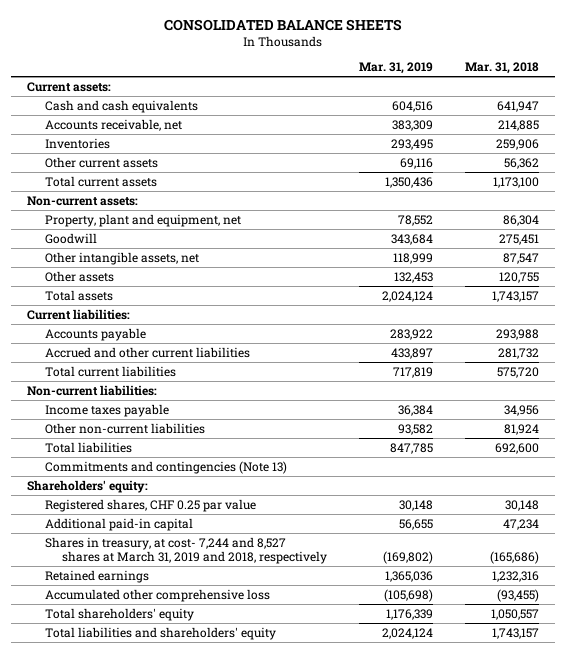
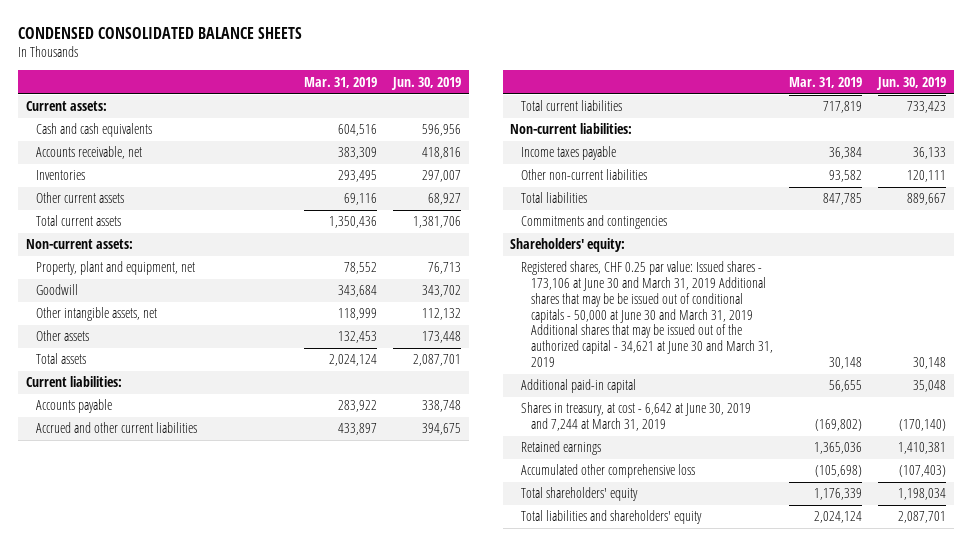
- CONSOLIDATED BALANCE SHEETS
+ CONDENSED CONSOLIDATED BALANCE SHEETS
- | Mar. 31, 2019 | Mar. 31, 2018
+ | Mar. 31, 2019 | Jun. 30, 2019
- Commitments and contingencies (Note 13)
+ Commitments and contingencies
- Registered shares, CHF 0.25 par value | 30,148 | 30,148
+ Registered shares, CHF 0.25 par value: Issued shares - 173,106 at June 30 and March 31, 2019 Additional shares that may be be issued out of conditional capitals - 50,000 at June 30 and March 31, 2019 Additional shares that may be issued out of the authorized capital - 34,621 at June 30 and March 31, 2019 | 30,148 | 30,148
- Shares in treasury, at cost- 7,244 and 8,527 shares at March 31, 2019 and 2018, respectively | (169,802) | (165,686)
+ Shares in treasury, at cost - 6,642 at June 30, 2019 and 7,244 at March 31, 2019 | (169,802) | (170,140)

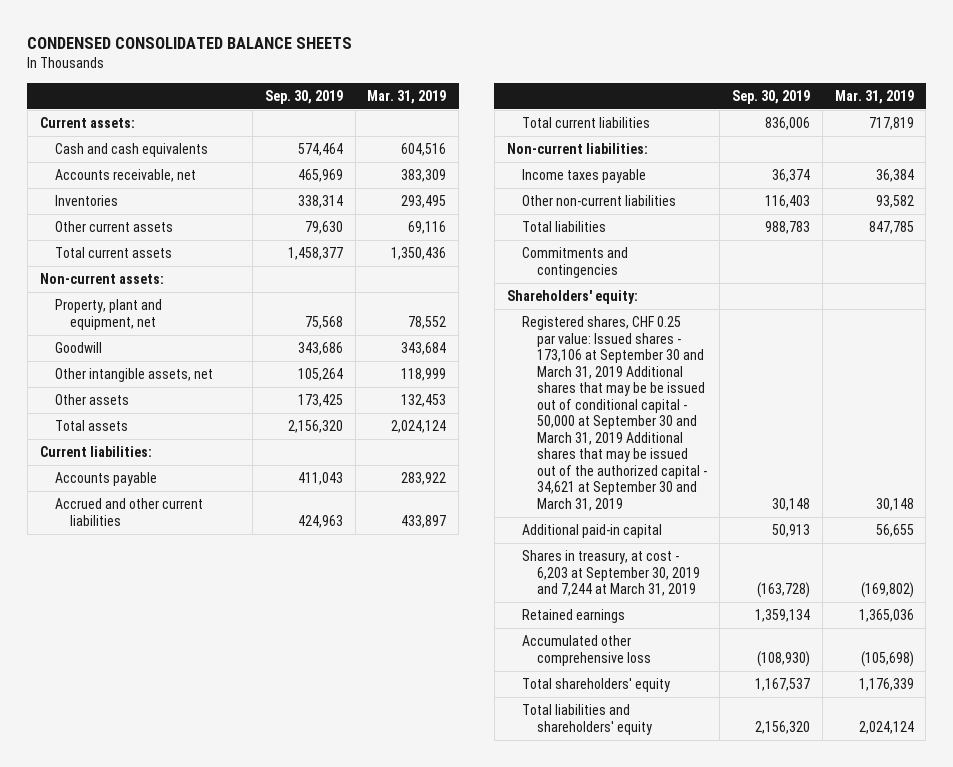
- | Mar. 31, 2019 | Jun. 30, 2019
+ | Sep. 30, 2019 | Mar. 31, 2019
- Registered shares, CHF 0.25 par value: Issued shares - 173,106 at June 30 and March 31, 2019 Additional shares that may be be issued out of conditional capitals - 50,000 at June 30 and March 31, 2019 Additional shares that may be issued out of the authorized capital - 34,621 at June 30 and March 31, 2019 | 30,148 | 30,148
+ Registered shares, CHF 0.25 par value: Issued shares - 173,106 at September 30 and March 31, 2019 Additional shares that may be be issued out of conditional capital - 50,000 at September 30 and March 31, 2019 Additional shares that may be issued out of the authorized capital - 34,621 at September 30 and March 31, 2019 | 30,148 | 30,148
- Shares in treasury, at cost - 6,642 at June 30, 2019 and 7,244 at March 31, 2019 | (169,802) | (170,140)
+ Shares in treasury, at cost - 6,203 at September 30, 2019 and 7,244 at March 31, 2019 | (163,728) | (169,802)

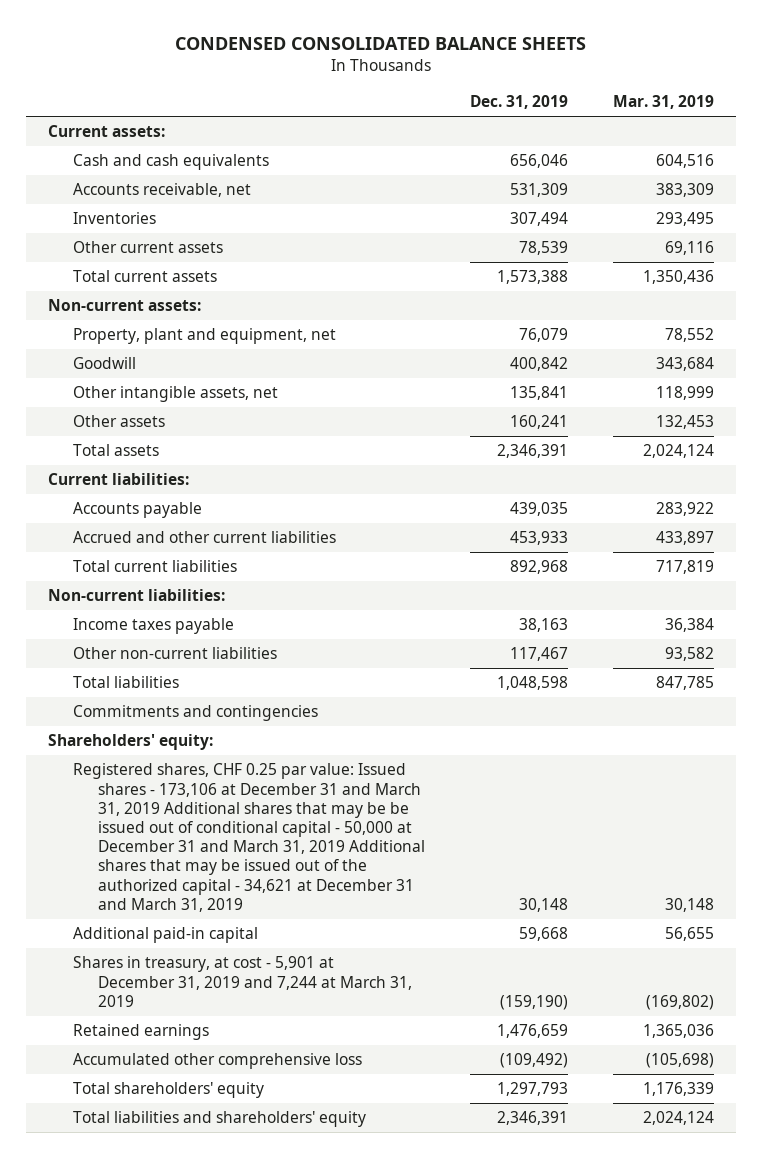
- | Sep. 30, 2019 | Mar. 31, 2019
+ | Dec. 31, 2019 | Mar. 31, 2019
- Registered shares, CHF 0.25 par value: Issued shares - 173,106 at September 30 and March 31, 2019 Additional shares that may be be issued out of conditional capital - 50,000 at September 30 and March 31, 2019 Additional shares that may be issued out of the authorized capital - 34,621 at September 30 and March 31, 2019 | 30,148 | 30,148
+ Registered shares, CHF 0.25 par value: Issued shares - 173,106 at December 31 and March 31, 2019 Additional shares that may be be issued out of conditional capital - 50,000 at December 31 and March 31, 2019 Additional shares that may be issued out of the authorized capital - 34,621 at December 31 and March 31, 2019 | 30,148 | 30,148
- Shares in treasury, at cost - 6,203 at September 30, 2019 and 7,244 at March 31, 2019 | (163,728) | (169,802)
+ Shares in treasury, at cost - 5,901 at December 31, 2019 and 7,244 at March 31, 2019 | (159,190) | (169,802)

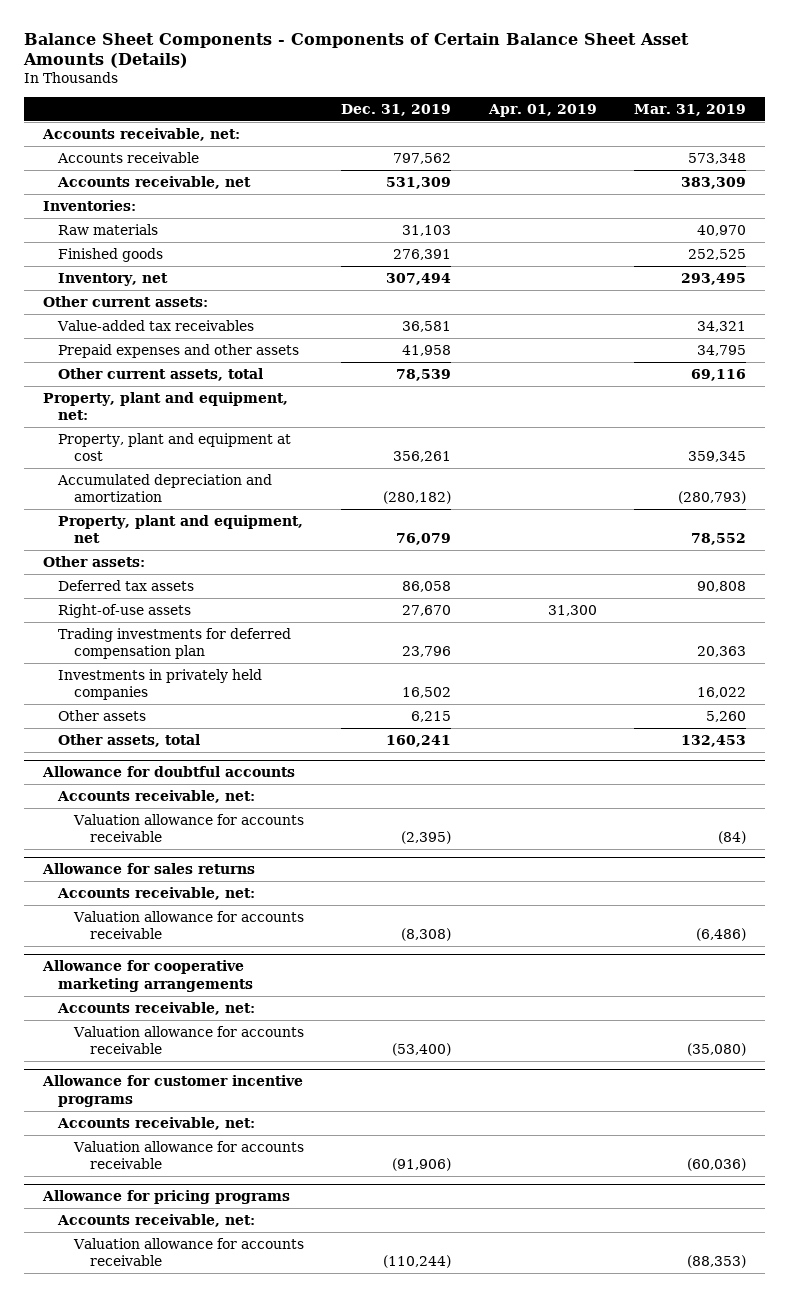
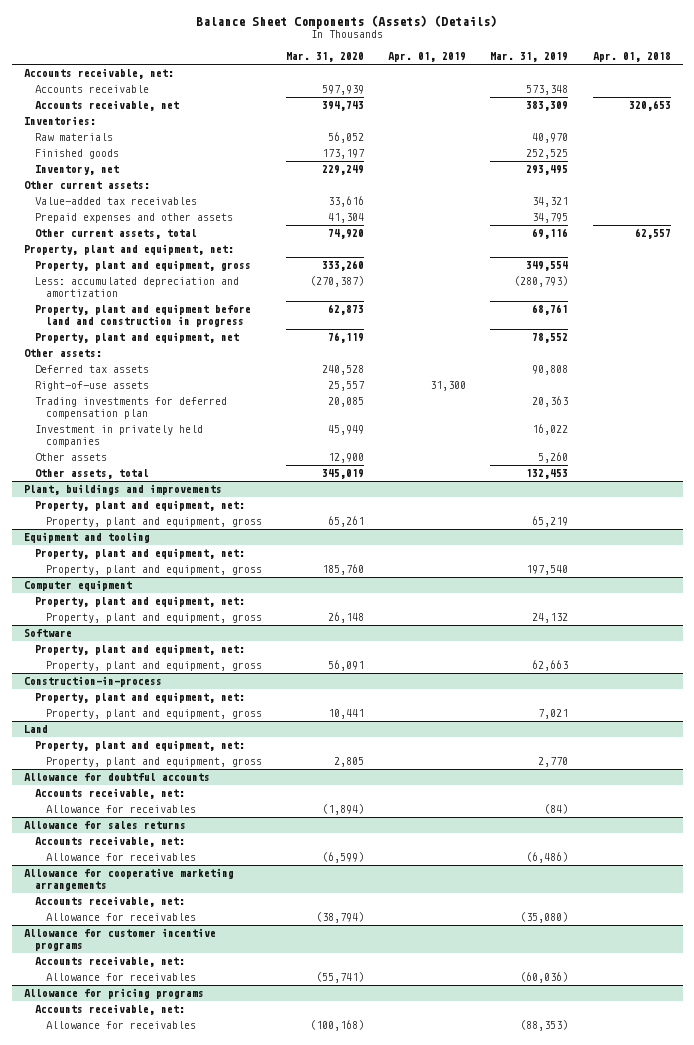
- Balance Sheet Components - Components of Certain Balance Sheet Asset Amounts (Details)
+ Balance Sheet Components (Assets) (Details)
- | Dec. 31, 2019 | Apr. 01, 2019 | Mar. 31, 2019
+ | Mar. 31, 2020 | Apr. 01, 2019 | Mar. 31, 2019 | Apr. 01, 2018
- Property, plant and equipment at cost | 356,261 | | 359,345
- Accumulated depreciation and amortization | (280,182) | | (280,793)
+ Property, plant and equipment, gross | 333,260 | | 349,554 |
+ Less: accumulated depreciation and amortization | (270,387) | | (280,793) |
+ Property, plant and equipment before land and construction in progress | 62,873 | | 68,761 |
- Investments in privately held companies | 16,502 | | 16,022
+ Investment in privately held companies | 45,949 | | 16,022 |
+ Plant, buildings and improvements
+ Property, plant and equipment, net:
+ Property, plant and equipment, gross | 65,261 | | 65,219 |
+ Equipment and tooling
+ Property, plant and equipment, net:
+ Property, plant and equipment, gross | 185,760 | | 197,540 |
+ Computer equipment
+ Property, plant and equipment, net:
+ Property, plant and equipment, gross | 26,148 | | 24,132 |
+ Software
+ Property, plant and equipment, net:
+ Property, plant and equipment, gross | 56,091 | | 62,663 |
+ Construction-in-process
+ Property, plant and equipment, net:
+ Property, plant and equipment, gross | 10,441 | | 7,021 |
+ Land
+ Property, plant and equipment, net:
+ Property, plant and equipment, gross | 2,805 | | 2,770 |
@ Allowance for doubtful accounts
- Valuation allowance for accounts receivable | (2,395) | | (84)
+ Allowance for receivables | (1,894) | | (84) |
@ Allowance for sales returns
- Valuation allowance for accounts receivable | (8,308) | | (6,486)
+ Allowance for receivables | (6,599) | | (6,486) |
@ Allowance for cooperative marketing arrangements
- Valuation allowance for accounts receivable | (53,400) | | (35,080)
+ Allowance for receivables | (38,794) | | (35,080) |
@ Allowance for customer incentive programs
- Valuation allowance for accounts receivable | (91,906) | | (60,036)
+ Allowance for receivables | (55,741) | | (60,036) |
@ Allowance for pricing programs
- Valuation allowance for accounts receivable | (110,244) | | (88,353)
+ Allowance for receivables | (100,168) | | (88,353) |

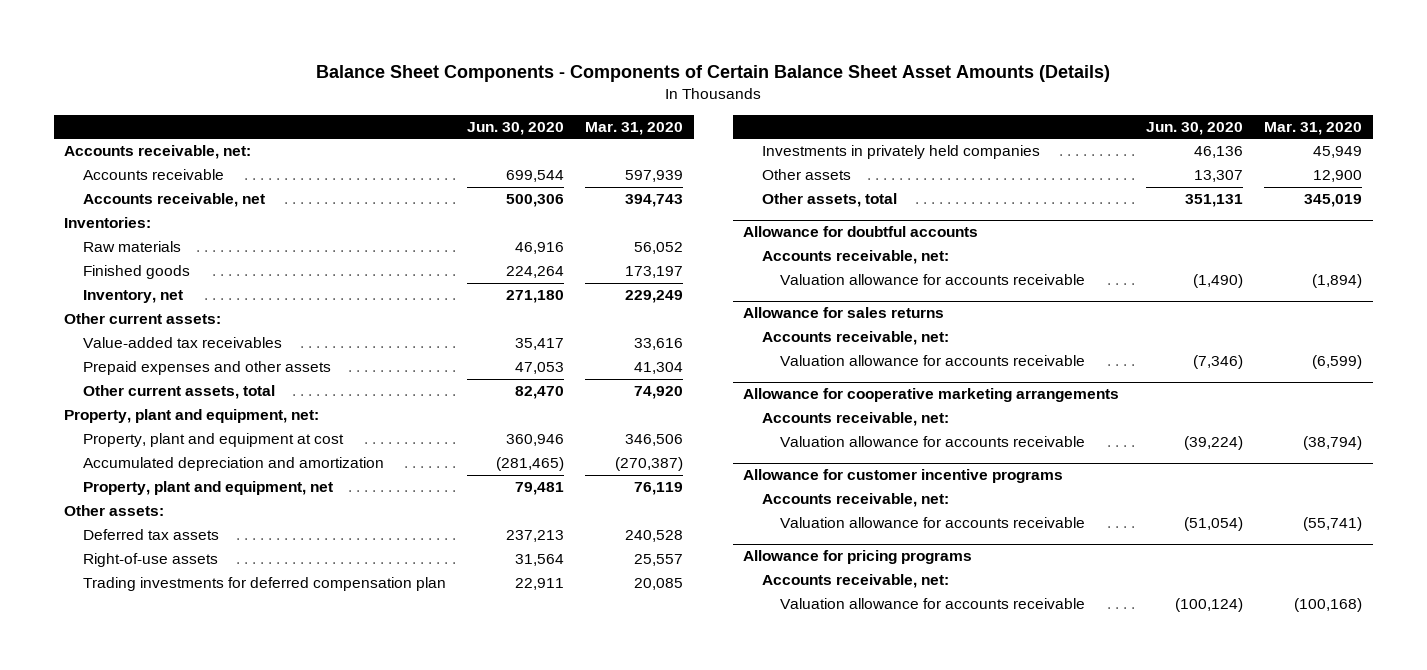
- Balance Sheet Components (Assets) (Details)
+ Balance Sheet Components - Components of Certain Balance Sheet Asset Amounts (Details)
- | Mar. 31, 2020 | Apr. 01, 2019 | Mar. 31, 2019 | Apr. 01, 2018
+ | Jun. 30, 2020 | Mar. 31, 2020
- Property, plant and equipment, gross | 333,260 | | 349,554 |
- Less: accumulated depreciation and amortization | (270,387) | | (280,793) |
- Property, plant and equipment before land and construction in progress | 62,873 | | 68,761 |
+ Property, plant and equipment at cost | 360,946 | 346,506
+ Accumulated depreciation and amortization | (281,465) | (270,387)
- Investment in privately held companies | 45,949 | | 16,022 |
+ Investments in privately held companies | 46,136 | 45,949
- Plant, buildings and improvements
- Property, plant and equipment, net:
- Property, plant and equipment, gross | 65,261 | | 65,219 |
- Equipment and tooling
- Property, plant and equipment, net:
- Property, plant and equipment, gross | 185,760 | | 197,540 |
- Computer equipment
- Property, plant and equipment, net:
- Property, plant and equipment, gross | 26,148 | | 24,132 |
- Software
- Property, plant and equipment, net:
- Property, plant and equipment, gross | 56,091 | | 62,663 |
- Construction-in-process
- Property, plant and equipment, net:
- Property, plant and equipment, gross | 10,441 | | 7,021 |
- Land
- Property, plant and equipment, net:
- Property, plant and equipment, gross | 2,805 | | 2,770 |
@ Allowance for doubtful accounts
- Allowance for receivables | (1,894) | | (84) |
+ Valuation allowance for accounts receivable | (1,490) | (1,894)
@ Allowance for sales returns
- Allowance for receivables | (6,599) | | (6,486) |
+ Valuation allowance for accounts receivable | (7,346) | (6,599)
@ Allowance for cooperative marketing arrangements
- Allowance for receivables | (38,794) | | (35,080) |
+ Valuation allowance for accounts receivable | (39,224) | (38,794)
@ Allowance for customer incentive programs
- Allowance for receivables | (55,741) | | (60,036) |
+ Valuation allowance for accounts receivable | (51,054) | (55,741)
@ Allowance for pricing programs
- Allowance for receivables | (100,168) | | (88,353) |
+ Valuation allowance for accounts receivable | (100,124) | (100,168)

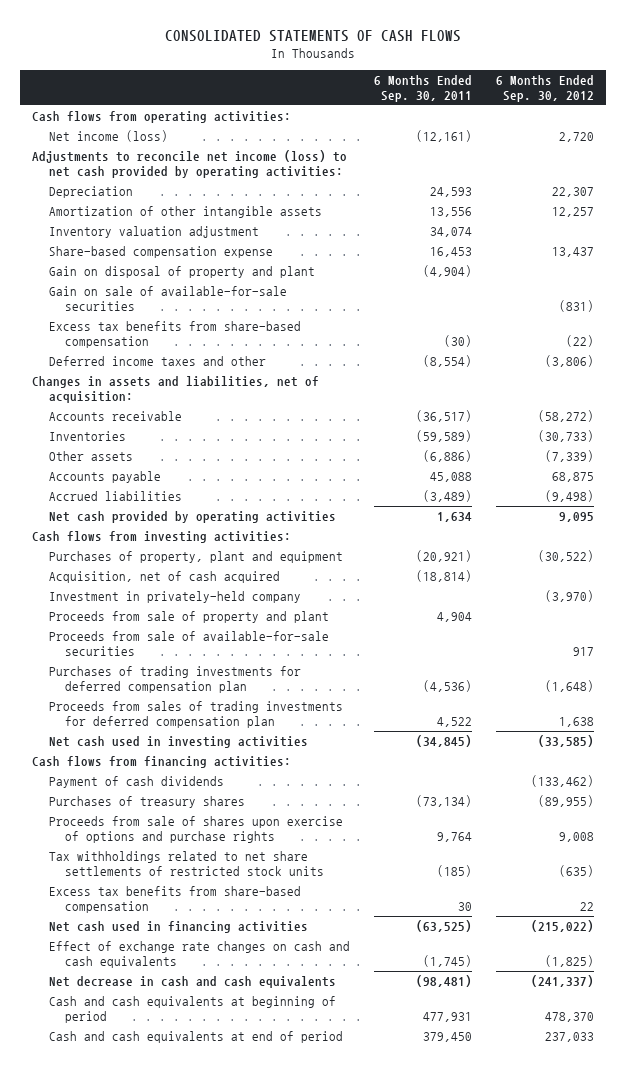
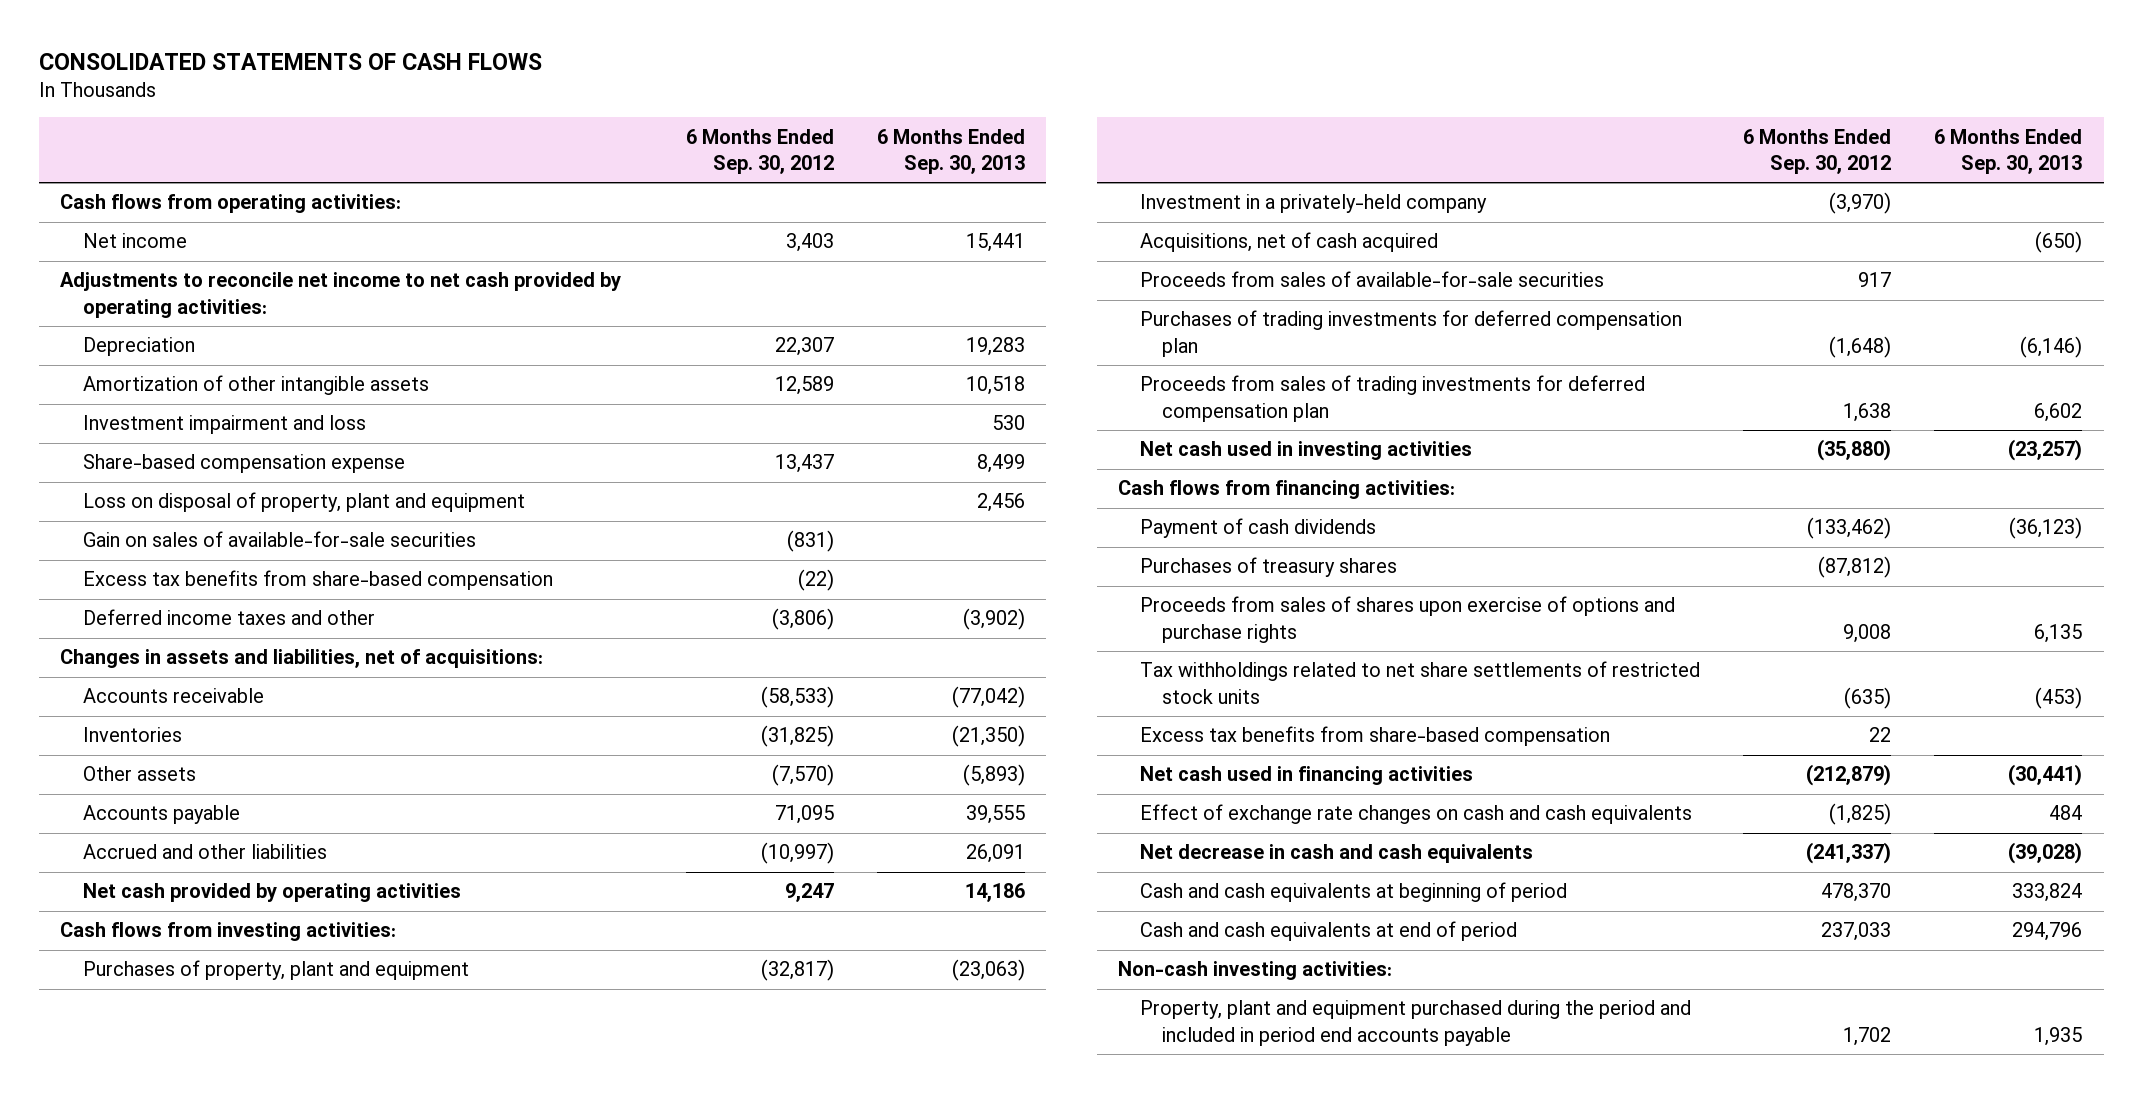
- | 6 Months Ended Sep. 30, 2011 | 6 Months Ended Sep. 30, 2012
+ | 6 Months Ended Sep. 30, 2012 | 6 Months Ended Sep. 30, 2013
- Net income (loss) | (12,161) | 2,720
- Adjustments to reconcile net income (loss) to net cash provided by operating activities:
+ Net income | 3,403 | 15,441
+ Adjustments to reconcile net income to net cash provided by operating activities:
- Amortization of other intangible assets | 13,556 | 12,257
- Inventory valuation adjustment | 34,074 |
+ Amortization of other intangible assets | 12,589 | 10,518
+ Investment impairment and loss | | 530
- Gain on disposal of property and plant | (4,904) |
- Gain on sale of available-for-sale securities | | (831)
+ Loss on disposal of property, plant and equipment | | 2,456
+ Gain on sales of available-for-sale securities | (831) |
- Changes in assets and liabilities, net of acquisition:
- Accounts receivable | (36,517) | (58,272)
- Inventories | (59,589) | (30,733)
- Other assets | (6,886) | (7,339)
- Accounts payable | 45,088 | 68,875
- Accrued liabilities | (3,489) | (9,498)
- Net cash provided by operating activities | 1,634 | 9,095
+ Changes in assets and liabilities, net of acquisitions:
+ Accounts receivable | (58,533) | (77,042)
+ Inventories | (31,825) | (21,350)
+ Other assets | (7,570) | (5,893)
+ Accounts payable | 71,095 | 39,555
+ Accrued and other liabilities | (10,997) | 26,091
+ Net cash provided by operating activities | 9,247 | 14,186
- Purchases of property, plant and equipment | (20,921) | (30,522)
- Acquisition, net of cash acquired | (18,814) |
- Investment in privately-held company | | (3,970)
- Proceeds from sale of property and plant | 4,904 |
- Proceeds from sale of available-for-sale securities | | 917
+ Purchases of property, plant and equipment | (32,817) | (23,063)
+ Investment in a privately-held company | (3,970) |
+ Acquisitions, net of cash acquired | | (650)
+ Proceeds from sales of available-for-sale securities | 917 |
- Net cash used in investing activities | (34,845) | (33,585)
+ Net cash used in investing activities | (35,880) | (23,257)
- Purchases of treasury shares | (73,134) | (89,955)
- Proceeds from sale of shares upon exercise of options and purchase rights | 9,764 | 9,008
+ Purchases of treasury shares | (87,812) |
+ Proceeds from sales of shares upon exercise of options and purchase rights | 9,008 | 6,135
- Net cash used in financing activities | (63,525) | (215,022)
+ Net cash used in financing activities | (212,879) | (30,441)
+ Non-cash investing activities:
+ Property, plant and equipment purchased during the period and included in period end accounts payable | 1,702 | 1,935

